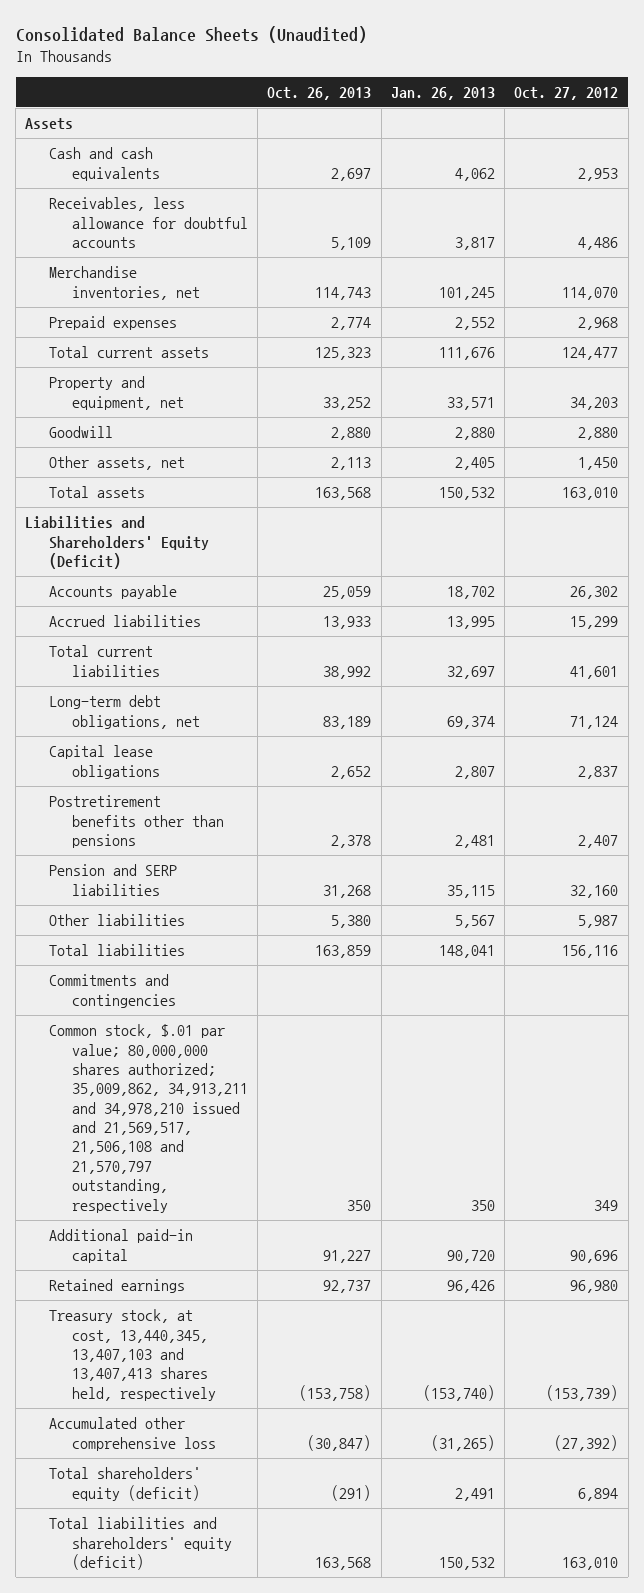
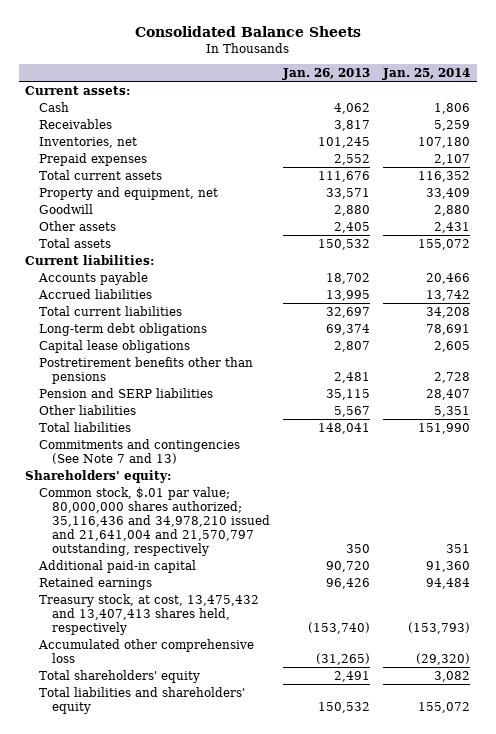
- Consolidated Balance Sheets (Unaudited)
+ Consolidated Balance Sheets
- | Oct. 26, 2013 | Jan. 26, 2013 | Oct. 27, 2012
+ | Jan. 26, 2013 | Jan. 25, 2014
- Assets
- Cash and cash equivalents | 2,697 | 4,062 | 2,953
- Receivables, less allowance for doubtful accounts | 5,109 | 3,817 | 4,486
- Merchandise inventories, net | 114,743 | 101,245 | 114,070
+ Current assets:
+ Cash | 4,062 | 1,806
+ Receivables | 3,817 | 5,259
+ Inventories, net | 101,245 | 107,180
- Other assets, net | 2,113 | 2,405 | 1,450
+ Other assets | 2,405 | 2,431
- Liabilities and Shareholders' Equity (Deficit)
+ Current liabilities:
- Long-term debt obligations, net | 83,189 | 69,374 | 71,124
+ Long-term debt obligations | 69,374 | 78,691
- Commitments and contingencies
- Common stock, $.01 par value; 80,000,000 shares authorized; 35,009,862, 34,913,211 and 34,978,210 issued and 21,569,517, 21,506,108 and 21,570,797 outstanding, respectively | 350 | 350 | 349
+ Commitments and contingencies (See Note 7 and 13)
+ Shareholders' equity:
+ Common stock, $.01 par value; 80,000,000 shares authorized; 35,116,436 and 34,978,210 issued and 21,641,004 and 21,570,797 outstanding, respectively | 350 | 351
- Treasury stock, at cost, 13,440,345, 13,407,103 and 13,407,413 shares held, respectively | (153,758) | (153,740) | (153,739)
+ Treasury stock, at cost, 13,475,432 and 13,407,413 shares held, respectively | (153,740) | (153,793)
- Total shareholders' equity (deficit) | (291) | 2,491 | 6,894
- Total liabilities and shareholders' equity (deficit) | 163,568 | 150,532 | 163,010
+ Total shareholders' equity | 2,491 | 3,082
+ Total liabilities and shareholders' equity | 150,532 | 155,072

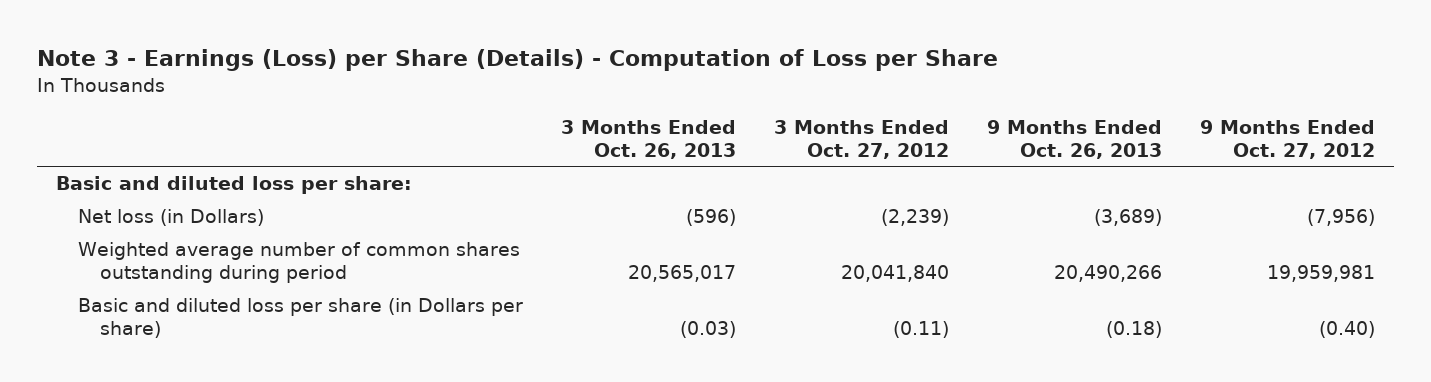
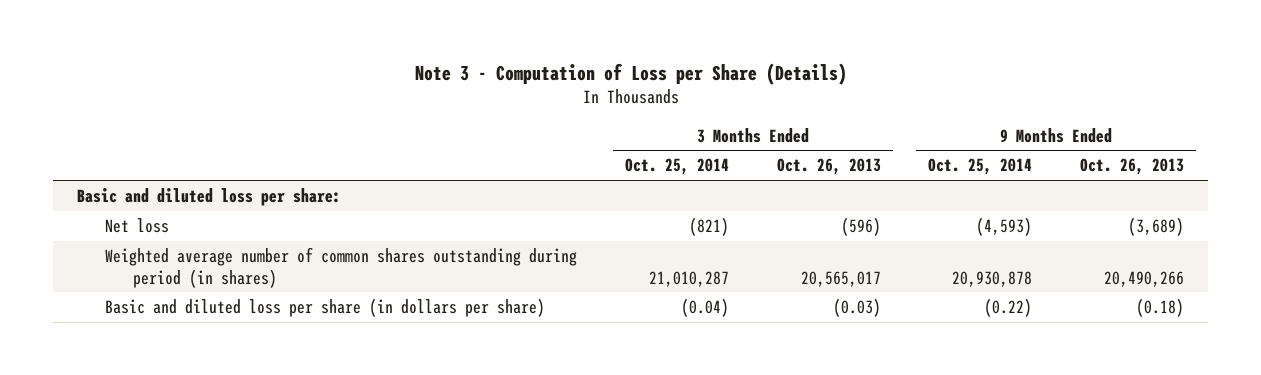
- Note 3 - Earnings (Loss) per Share (Details) - Computation of Loss per Share
+ Note 3 - Computation of Loss per Share (Details)
- | 3 Months Ended Oct. 26, 2013 | 3 Months Ended Oct. 27, 2012 | 9 Months Ended Oct. 26, 2013 | 9 Months Ended Oct. 27, 2012
+ | 3 Months Ended Oct. 25, 2014 | 3 Months Ended Oct. 26, 2013 | 9 Months Ended Oct. 25, 2014 | 9 Months Ended Oct. 26, 2013
- Net loss (in Dollars) | (596) | (2,239) | (3,689) | (7,956)
- Weighted average number of common shares outstanding during period | 20,565,017 | 20,041,840 | 20,490,266 | 19,959,981
- Basic and diluted loss per share (in Dollars per share) | (0.03) | (0.11) | (0.18) | (0.40)
+ Net loss | (821) | (596) | (4,593) | (3,689)
+ Weighted average number of common shares outstanding during period (in shares) | 21,010,287 | 20,565,017 | 20,930,878 | 20,490,266
+ Basic and diluted loss per share (in dollars per share) | (0.04) | (0.03) | (0.22) | (0.18)

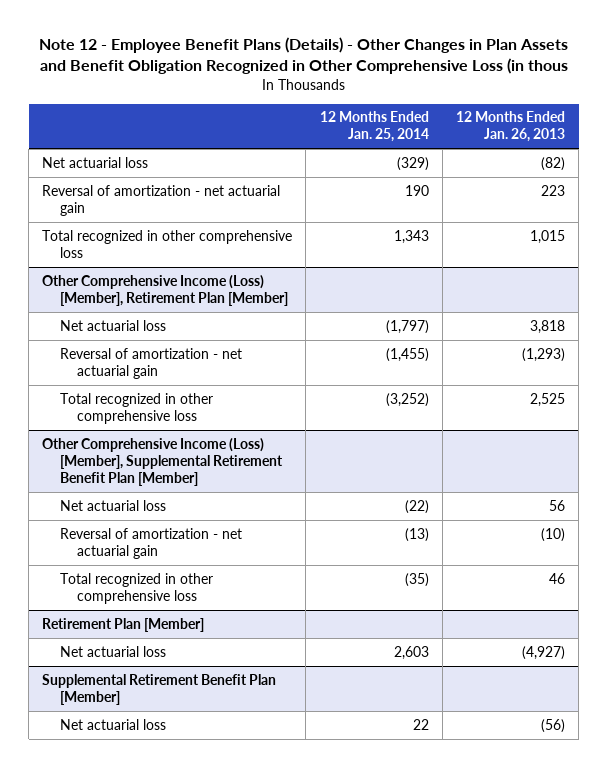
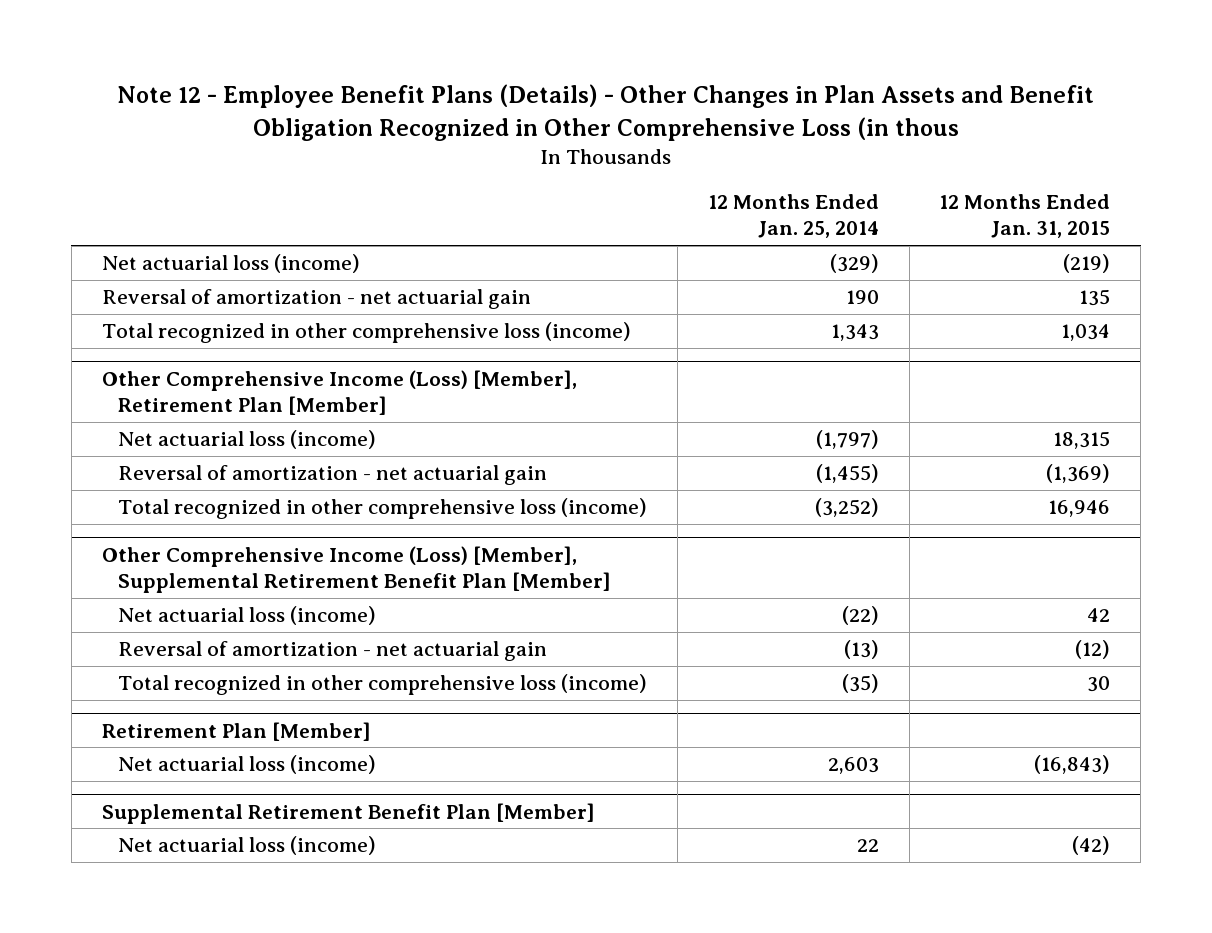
- | 12 Months Ended Jan. 25, 2014 | 12 Months Ended Jan. 26, 2013
+ | 12 Months Ended Jan. 25, 2014 | 12 Months Ended Jan. 31, 2015
- Net actuarial loss | (329) | (82)
+ Net actuarial loss (income) | (329) | (219)
- Total recognized in other comprehensive loss | 1,343 | 1,015
+ Total recognized in other comprehensive loss (income) | 1,343 | 1,034
@ Other Comprehensive Income (Loss) [Member], Retirement Plan [Member]
- Net actuarial loss | (1,797) | 3,818
+ Net actuarial loss (income) | (1,797) | 18,315
- Total recognized in other comprehensive loss | (3,252) | 2,525
+ Total recognized in other comprehensive loss (income) | (3,252) | 16,946
@ Other Comprehensive Income (Loss) [Member], Supplemental Retirement Benefit Plan [Member]
- Net actuarial loss | (22) | 56
+ Net actuarial loss (income) | (22) | 42
- Total recognized in other comprehensive loss | (35) | 46
+ Total recognized in other comprehensive loss (income) | (35) | 30
@ Retirement Plan [Member]
- Net actuarial loss | 2,603 | (4,927)
+ Net actuarial loss (income) | 2,603 | (16,843)
@ Supplemental Retirement Benefit Plan [Member]
- Net actuarial loss | 22 | (56)
+ Net actuarial loss (income) | 22 | (42)

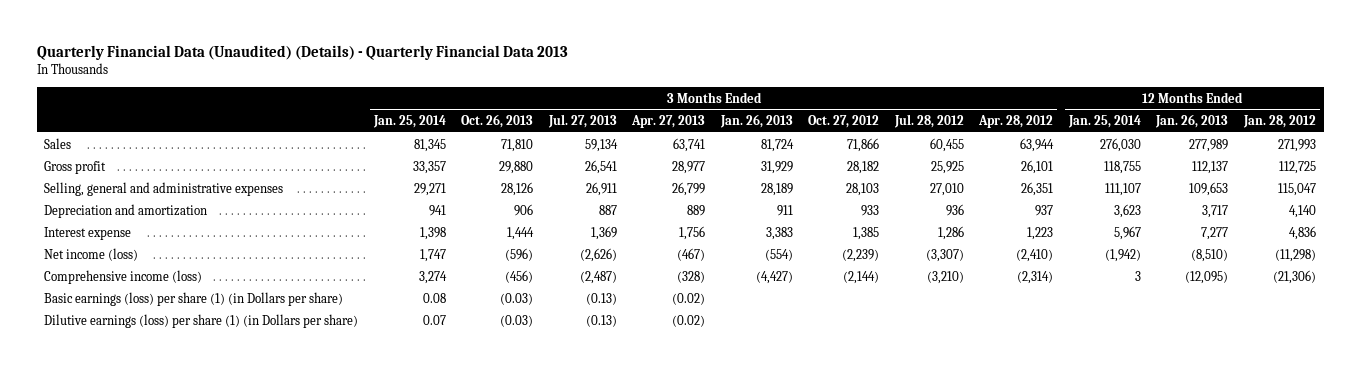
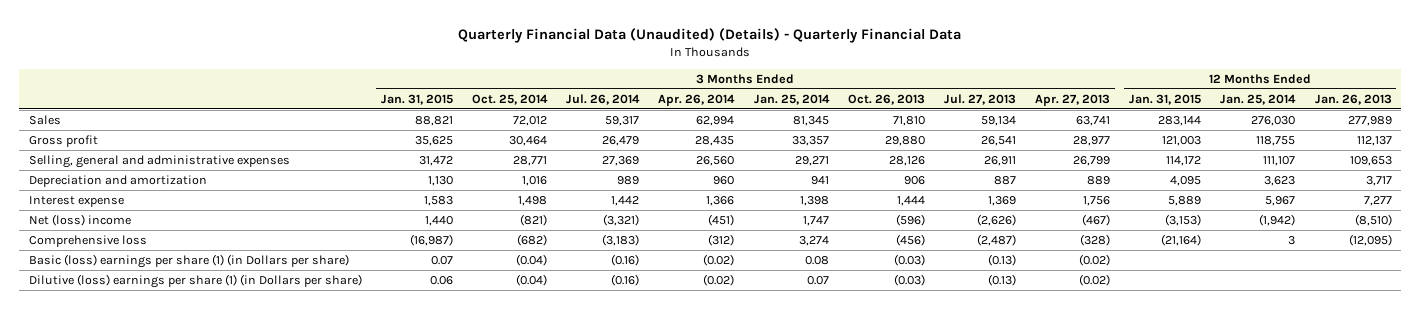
- Quarterly Financial Data (Unaudited) (Details) - Quarterly Financial Data 2013
+ Quarterly Financial Data (Unaudited) (Details) - Quarterly Financial Data
- | 3 Months Ended Jan. 25, 2014 | 3 Months Ended Oct. 26, 2013 | 3 Months Ended Jul. 27, 2013 | 3 Months Ended Apr. 27, 2013 | 3 Months Ended Jan. 26, 2013 | 3 Months Ended Oct. 27, 2012 | 3 Months Ended Jul. 28, 2012 | 3 Months Ended Apr. 28, 2012 | 12 Months Ended Jan. 25, 2014 | 12 Months Ended Jan. 26, 2013 | 12 Months Ended Jan. 28, 2012
+ | 3 Months Ended Jan. 31, 2015 | 3 Months Ended Oct. 25, 2014 | 3 Months Ended Jul. 26, 2014 | 3 Months Ended Apr. 26, 2014 | 3 Months Ended Jan. 25, 2014 | 3 Months Ended Oct. 26, 2013 | 3 Months Ended Jul. 27, 2013 | 3 Months Ended Apr. 27, 2013 | 12 Months Ended Jan. 31, 2015 | 12 Months Ended Jan. 25, 2014 | 12 Months Ended Jan. 26, 2013
- Net income (loss) | 1,747 | (596) | (2,626) | (467) | (554) | (2,239) | (3,307) | (2,410) | (1,942) | (8,510) | (11,298)
- Comprehensive income (loss) | 3,274 | (456) | (2,487) | (328) | (4,427) | (2,144) | (3,210) | (2,314) | 3 | (12,095) | (21,306)
- Basic earnings (loss) per share (1) (in Dollars per share) | 0.08 | (0.03) | (0.13) | (0.02) | | | | | | |
- Dilutive earnings (loss) per share (1) (in Dollars per share) | 0.07 | (0.03) | (0.13) | (0.02) | | | | | | |
+ Net (loss) income | 1,440 | (821) | (3,321) | (451) | 1,747 | (596) | (2,626) | (467) | (3,153) | (1,942) | (8,510)
+ Comprehensive loss | (16,987) | (682) | (3,183) | (312) | 3,274 | (456) | (2,487) | (328) | (21,164) | 3 | (12,095)
+ Basic (loss) earnings per share (1) (in Dollars per share) | 0.07 | (0.04) | (0.16) | (0.02) | 0.08 | (0.03) | (0.13) | (0.02) | | |
+ Dilutive (loss) earnings per share (1) (in Dollars per share) | 0.06 | (0.04) | (0.16) | (0.02) | 0.07 | (0.03) | (0.13) | (0.02) | | |

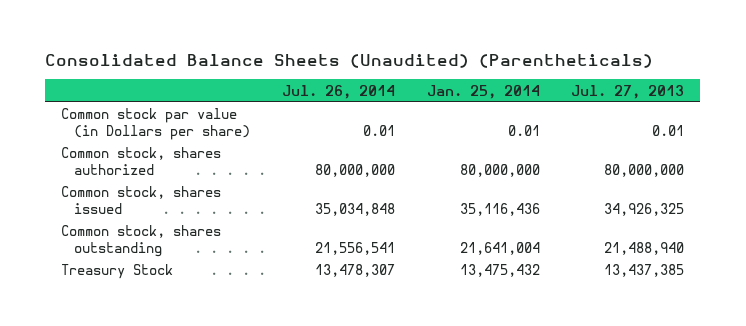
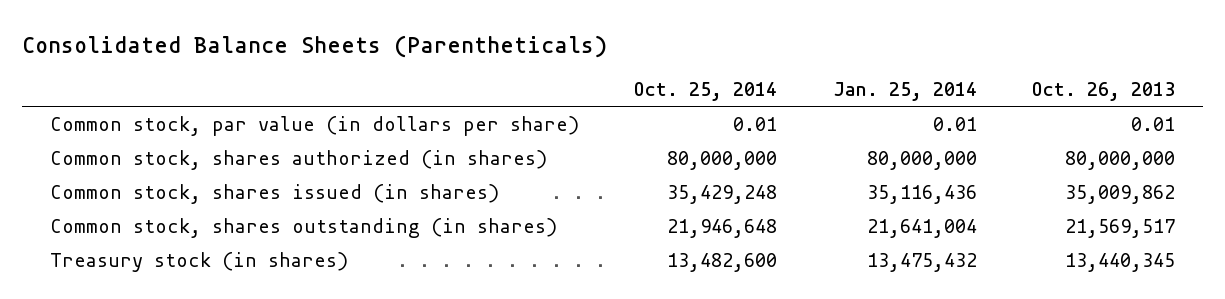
- Consolidated Balance Sheets (Unaudited) (Parentheticals)
+ Consolidated Balance Sheets (Parentheticals)
- | Jul. 26, 2014 | Jan. 25, 2014 | Jul. 27, 2013
+ | Oct. 25, 2014 | Jan. 25, 2014 | Oct. 26, 2013
- Common stock par value (in Dollars per share) | 0.01 | 0.01 | 0.01
- Common stock, shares authorized | 80,000,000 | 80,000,000 | 80,000,000
- Common stock, shares issued | 35,034,848 | 35,116,436 | 34,926,325
- Common stock, shares outstanding | 21,556,541 | 21,641,004 | 21,488,940
- Treasury Stock | 13,478,307 | 13,475,432 | 13,437,385
+ Common stock, par value (in dollars per share) | 0.01 | 0.01 | 0.01
+ Common stock, shares authorized (in shares) | 80,000,000 | 80,000,000 | 80,000,000
+ Common stock, shares issued (in shares) | 35,429,248 | 35,116,436 | 35,009,862
+ Common stock, shares outstanding (in shares) | 21,946,648 | 21,641,004 | 21,569,517
+ Treasury stock (in shares) | 13,482,600 | 13,475,432 | 13,440,345

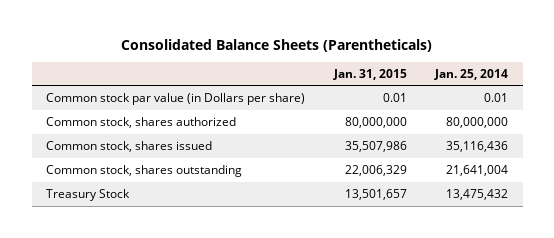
- | Oct. 25, 2014 | Jan. 25, 2014 | Oct. 26, 2013
+ | Jan. 31, 2015 | Jan. 25, 2014
- Common stock, par value (in dollars per share) | 0.01 | 0.01 | 0.01
- Common stock, shares authorized (in shares) | 80,000,000 | 80,000,000 | 80,000,000
- Common stock, shares issued (in shares) | 35,429,248 | 35,116,436 | 35,009,862
- Common stock, shares outstanding (in shares) | 21,946,648 | 21,641,004 | 21,569,517
- Treasury stock (in shares) | 13,482,600 | 13,475,432 | 13,440,345
+ Common stock par value (in Dollars per share) | 0.01 | 0.01
+ Common stock, shares authorized | 80,000,000 | 80,000,000
+ Common stock, shares issued | 35,507,986 | 35,116,436
+ Common stock, shares outstanding | 22,006,329 | 21,641,004
+ Treasury Stock | 13,501,657 | 13,475,432

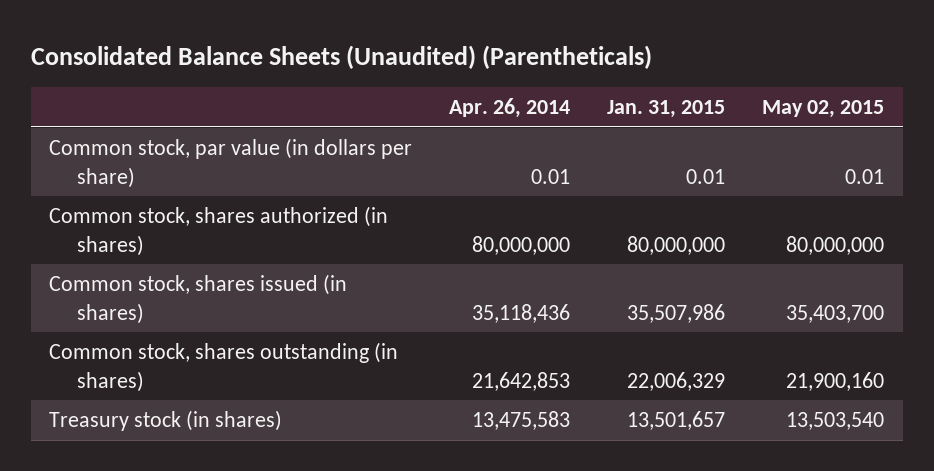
- Consolidated Balance Sheets (Parentheticals)
+ Consolidated Balance Sheets (Unaudited) (Parentheticals)
- | Jan. 31, 2015 | Jan. 25, 2014
+ | Apr. 26, 2014 | Jan. 31, 2015 | May 02, 2015
- Common stock par value (in Dollars per share) | 0.01 | 0.01
- Common stock, shares authorized | 80,000,000 | 80,000,000
- Common stock, shares issued | 35,507,986 | 35,116,436
- Common stock, shares outstanding | 22,006,329 | 21,641,004
- Treasury Stock | 13,501,657 | 13,475,432
+ Common stock, par value (in dollars per share) | 0.01 | 0.01 | 0.01
+ Common stock, shares authorized (in shares) | 80,000,000 | 80,000,000 | 80,000,000
+ Common stock, shares issued (in shares) | 35,118,436 | 35,507,986 | 35,403,700
+ Common stock, shares outstanding (in shares) | 21,642,853 | 22,006,329 | 21,900,160
+ Treasury stock (in shares) | 13,475,583 | 13,501,657 | 13,503,540

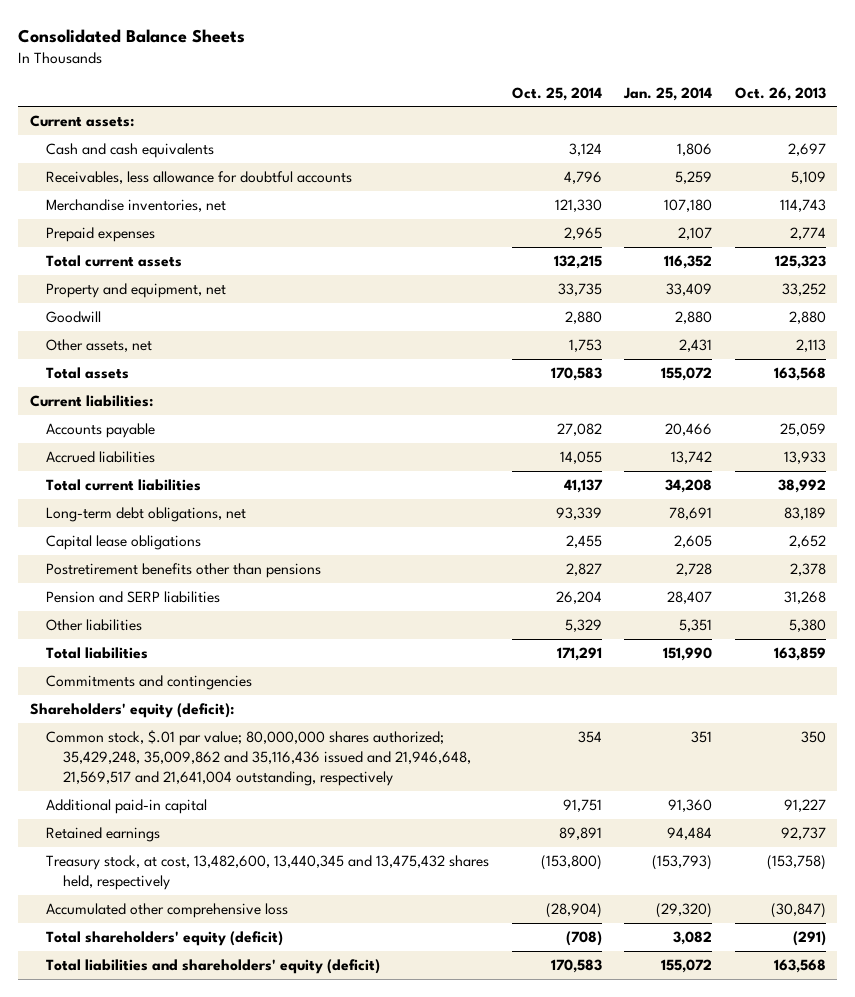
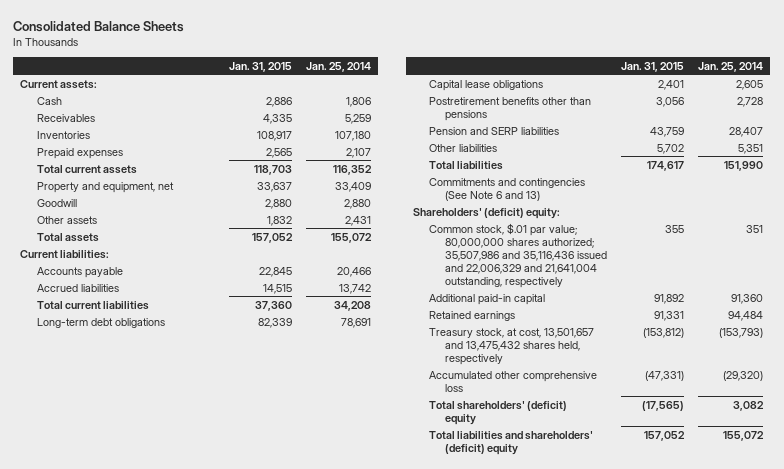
- | Oct. 25, 2014 | Jan. 25, 2014 | Oct. 26, 2013
+ | Jan. 31, 2015 | Jan. 25, 2014
- Cash and cash equivalents | 3,124 | 1,806 | 2,697
- Receivables, less allowance for doubtful accounts | 4,796 | 5,259 | 5,109
- Merchandise inventories, net | 121,330 | 107,180 | 114,743
+ Cash | 2,886 | 1,806
+ Receivables | 4,335 | 5,259
+ Inventories | 108,917 | 107,180
- Other assets, net | 1,753 | 2,431 | 2,113
+ Other assets | 1,832 | 2,431
- Long-term debt obligations, net | 93,339 | 78,691 | 83,189
+ Long-term debt obligations | 82,339 | 78,691
- Commitments and contingencies
- Shareholders' equity (deficit):
- Common stock, $.01 par value; 80,000,000 shares authorized; 35,429,248, 35,009,862 and 35,116,436 issued and 21,946,648, 21,569,517 and 21,641,004 outstanding, respectively | 354 | 351 | 350
+ Commitments and contingencies (See Note 6 and 13)
+ Shareholders' (deficit) equity:
+ Common stock, $.01 par value; 80,000,000 shares authorized; 35,507,986 and 35,116,436 issued and 22,006,329 and 21,641,004 outstanding, respectively | 355 | 351
- Treasury stock, at cost, 13,482,600, 13,440,345 and 13,475,432 shares held, respectively | (153,800) | (153,793) | (153,758)
+ Treasury stock, at cost, 13,501,657 and 13,475,432 shares held, respectively | (153,812) | (153,793)
- Total shareholders' equity (deficit) | (708) | 3,082 | (291)
- Total liabilities and shareholders' equity (deficit) | 170,583 | 155,072 | 163,568
+ Total shareholders' (deficit) equity | (17,565) | 3,082
+ Total liabilities and shareholders' (deficit) equity | 157,052 | 155,072

